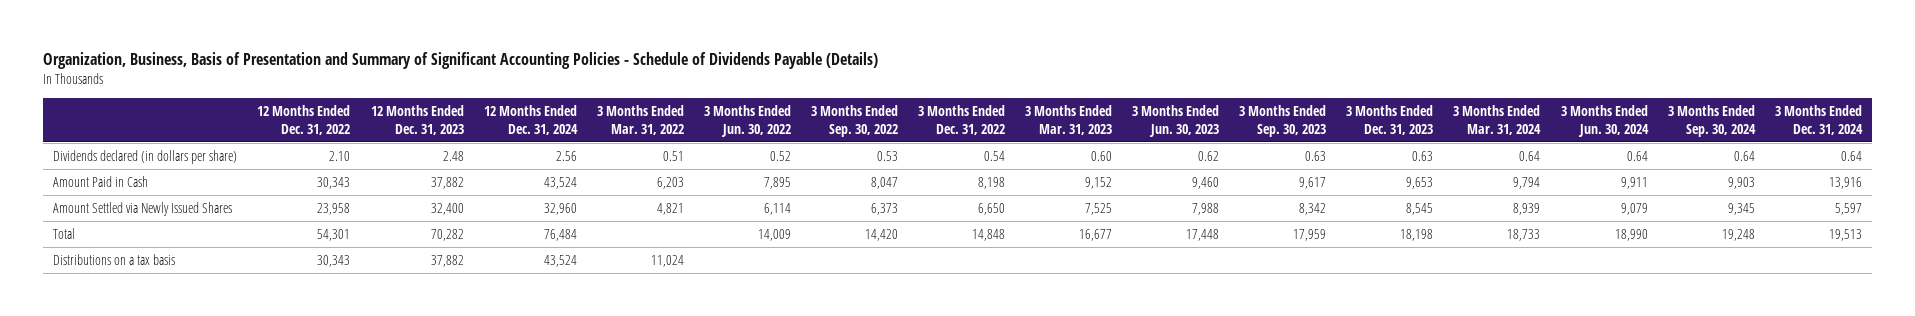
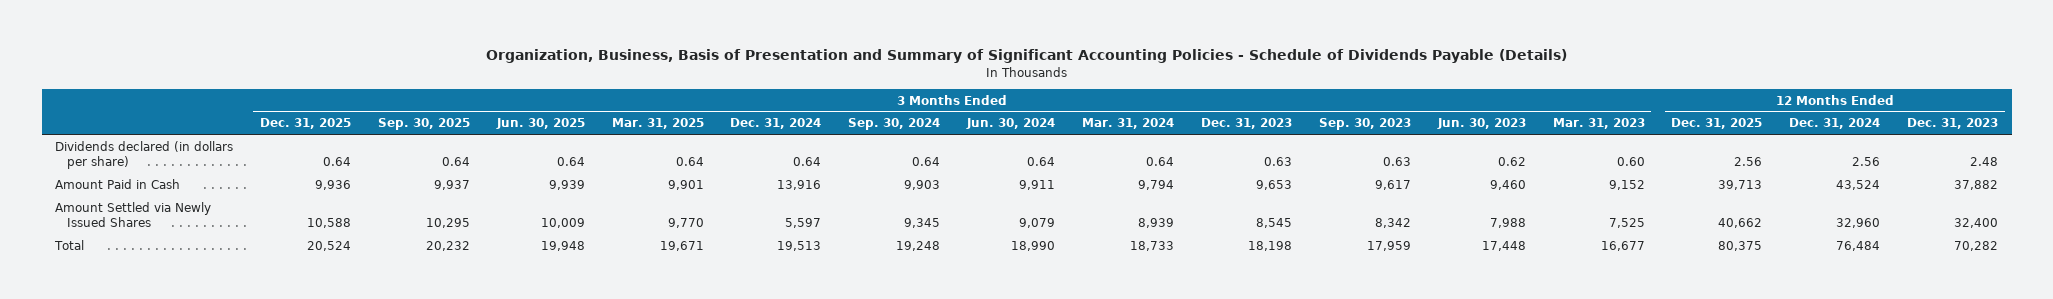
- | 12 Months Ended Dec. 31, 2022 | 12 Months Ended Dec. 31, 2023 | 12 Months Ended Dec. 31, 2024 | 3 Months Ended Mar. 31, 2022 | 3 Months Ended Jun. 30, 2022 | 3 Months Ended Sep. 30, 2022 | 3 Months Ended Dec. 31, 2022 | 3 Months Ended Mar. 31, 2023 | 3 Months Ended Jun. 30, 2023 | 3 Months Ended Sep. 30, 2023 | 3 Months Ended Dec. 31, 2023 | 3 Months Ended Mar. 31, 2024 | 3 Months Ended Jun. 30, 2024 | 3 Months Ended Sep. 30, 2024 | 3 Months Ended Dec. 31, 2024
+ | 3 Months Ended Dec. 31, 2025 | 3 Months Ended Sep. 30, 2025 | 3 Months Ended Jun. 30, 2025 | 3 Months Ended Mar. 31, 2025 | 3 Months Ended Dec. 31, 2024 | 3 Months Ended Sep. 30, 2024 | 3 Months Ended Jun. 30, 2024 | 3 Months Ended Mar. 31, 2024 | 3 Months Ended Dec. 31, 2023 | 3 Months Ended Sep. 30, 2023 | 3 Months Ended Jun. 30, 2023 | 3 Months Ended Mar. 31, 2023 | 12 Months Ended Dec. 31, 2025 | 12 Months Ended Dec. 31, 2024 | 12 Months Ended Dec. 31, 2023
- Distributions on a tax basis | 30,343 | 37,882 | 43,524 | 11,024 | | | | | | | | | | |

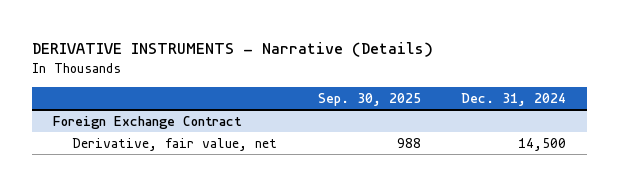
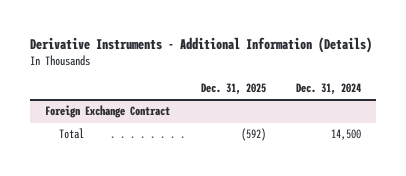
- DERIVATIVE INSTRUMENTS - Narrative (Details)
+ Derivative Instruments - Additional Information (Details)
- | Sep. 30, 2025 | Dec. 31, 2024
+ | Dec. 31, 2025 | Dec. 31, 2024
@ Foreign Exchange Contract
- Derivative, fair value, net | 988 | 14,500
+ Total | (592) | 14,500

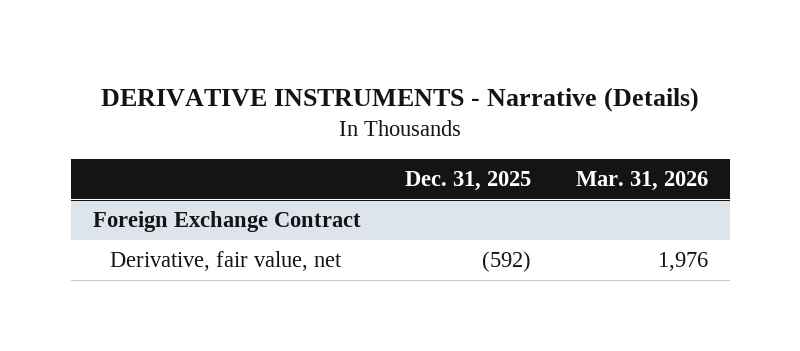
- Derivative Instruments - Additional Information (Details)
+ DERIVATIVE INSTRUMENTS - Narrative (Details)
- | Dec. 31, 2025 | Dec. 31, 2024
+ | Dec. 31, 2025 | Mar. 31, 2026
@ Foreign Exchange Contract
- Total | (592) | 14,500
+ Derivative, fair value, net | (592) | 1,976

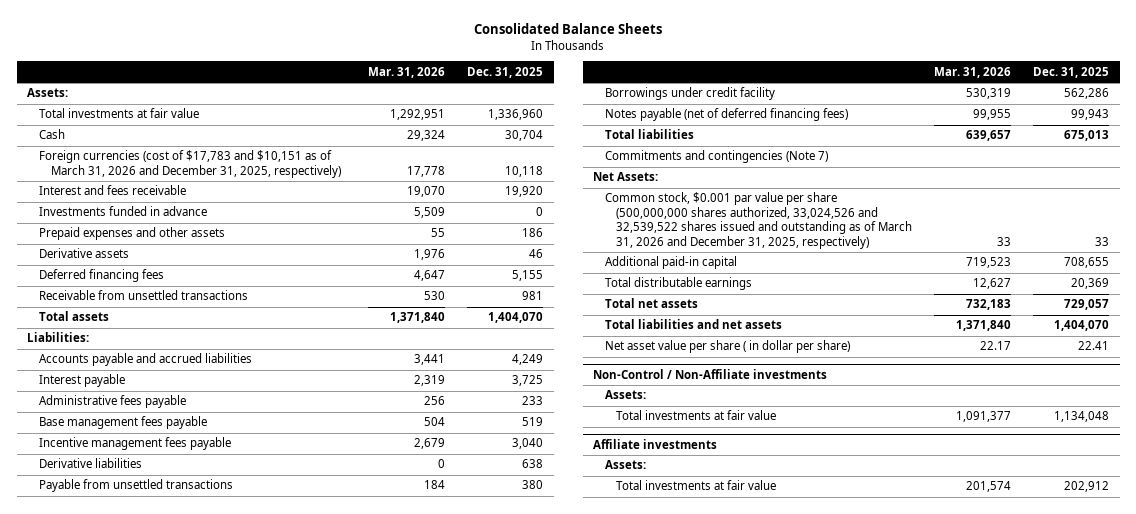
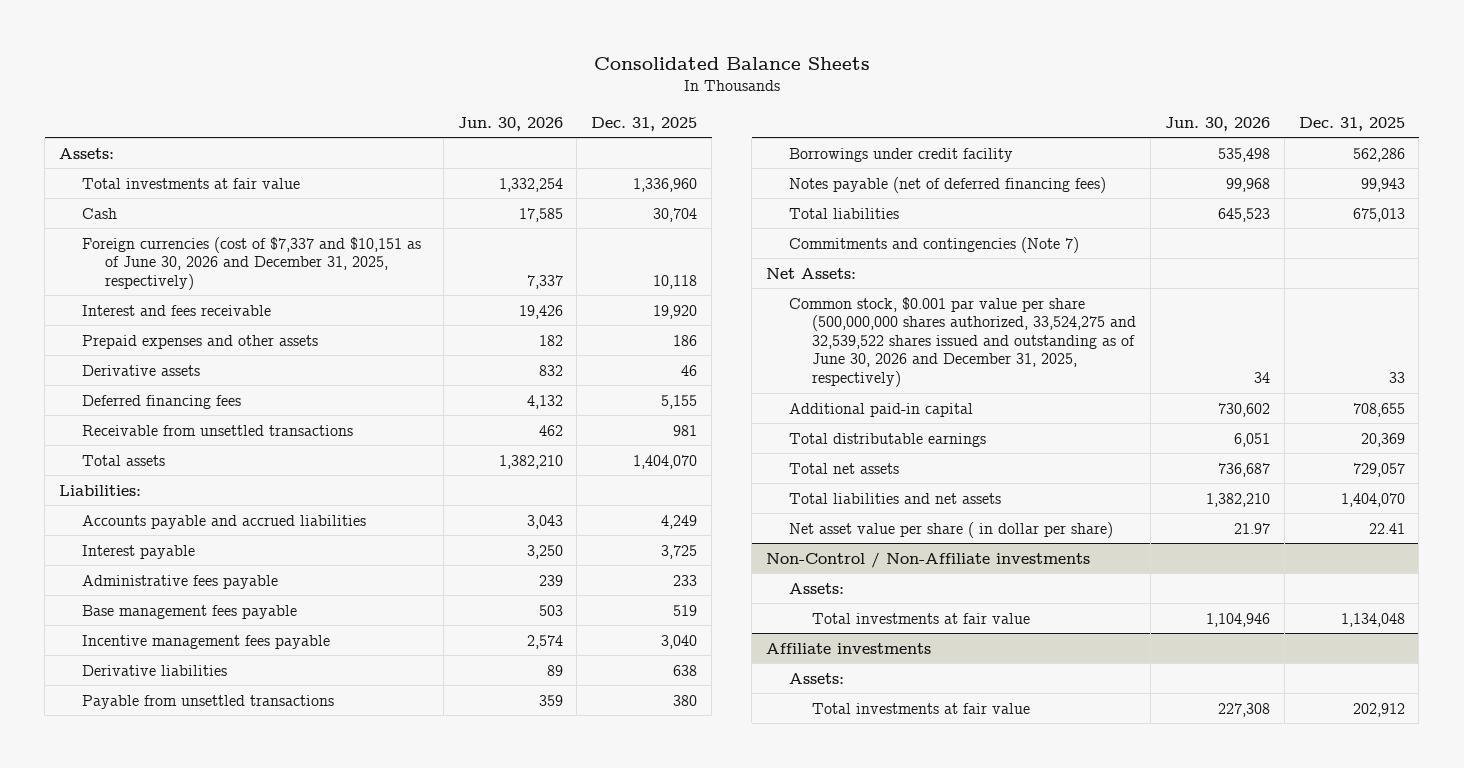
- | Mar. 31, 2026 | Dec. 31, 2025
+ | Jun. 30, 2026 | Dec. 31, 2025
- Foreign currencies (cost of $17,783 and $10,151 as of March 31, 2026 and December 31, 2025, respectively) | 17,778 | 10,118
+ Foreign currencies (cost of $7,337 and $10,151 as of June 30, 2026 and December 31, 2025, respectively) | 7,337 | 10,118
- Investments funded in advance | 5,509 | 0
- Common stock, $0.001 par value per share (500,000,000 shares authorized, 33,024,526 and 32,539,522 shares issued and outstanding as of March 31, 2026 and December 31, 2025, respectively) | 33 | 33
+ Common stock, $0.001 par value per share (500,000,000 shares authorized, 33,524,275 and 32,539,522 shares issued and outstanding as of June 30, 2026 and December 31, 2025, respectively) | 34 | 33

